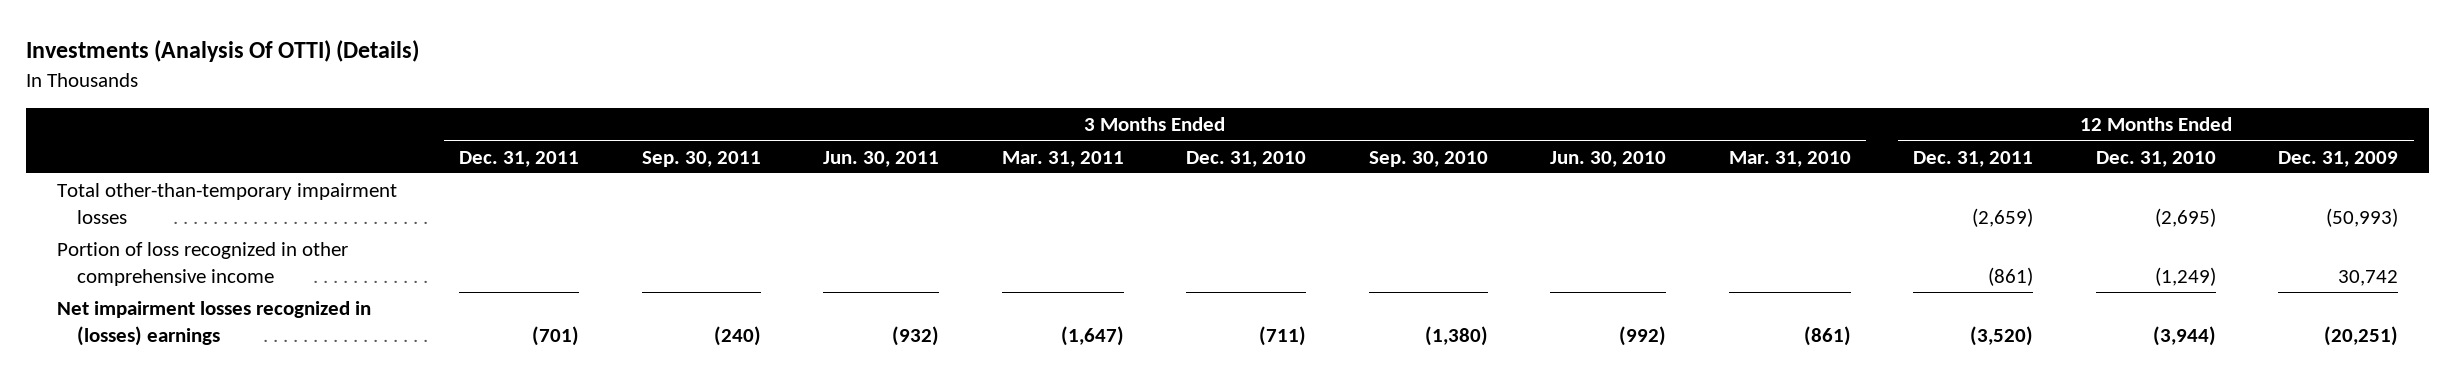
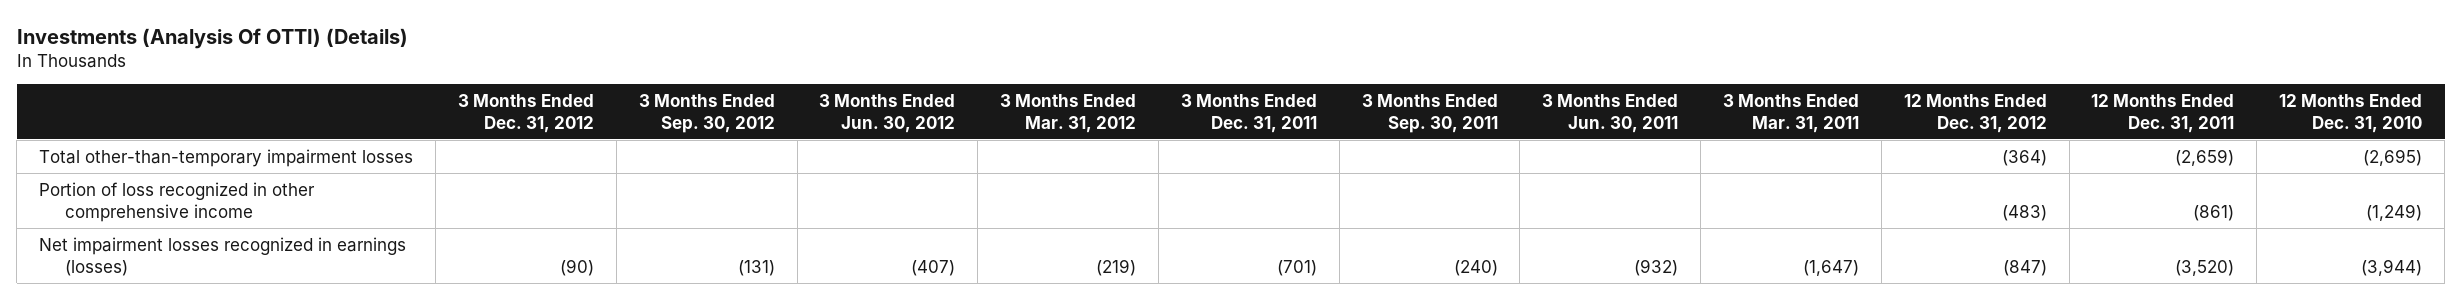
- | 3 Months Ended Dec. 31, 2011 | 3 Months Ended Sep. 30, 2011 | 3 Months Ended Jun. 30, 2011 | 3 Months Ended Mar. 31, 2011 | 3 Months Ended Dec. 31, 2010 | 3 Months Ended Sep. 30, 2010 | 3 Months Ended Jun. 30, 2010 | 3 Months Ended Mar. 31, 2010 | 12 Months Ended Dec. 31, 2011 | 12 Months Ended Dec. 31, 2010 | 12 Months Ended Dec. 31, 2009
+ | 3 Months Ended Dec. 31, 2012 | 3 Months Ended Sep. 30, 2012 | 3 Months Ended Jun. 30, 2012 | 3 Months Ended Mar. 31, 2012 | 3 Months Ended Dec. 31, 2011 | 3 Months Ended Sep. 30, 2011 | 3 Months Ended Jun. 30, 2011 | 3 Months Ended Mar. 31, 2011 | 12 Months Ended Dec. 31, 2012 | 12 Months Ended Dec. 31, 2011 | 12 Months Ended Dec. 31, 2010
- Net impairment losses recognized in (losses) earnings | (701) | (240) | (932) | (1,647) | (711) | (1,380) | (992) | (861) | (3,520) | (3,944) | (20,251)
+ Net impairment losses recognized in earnings (losses) | (90) | (131) | (407) | (219) | (701) | (240) | (932) | (1,647) | (847) | (3,520) | (3,944)

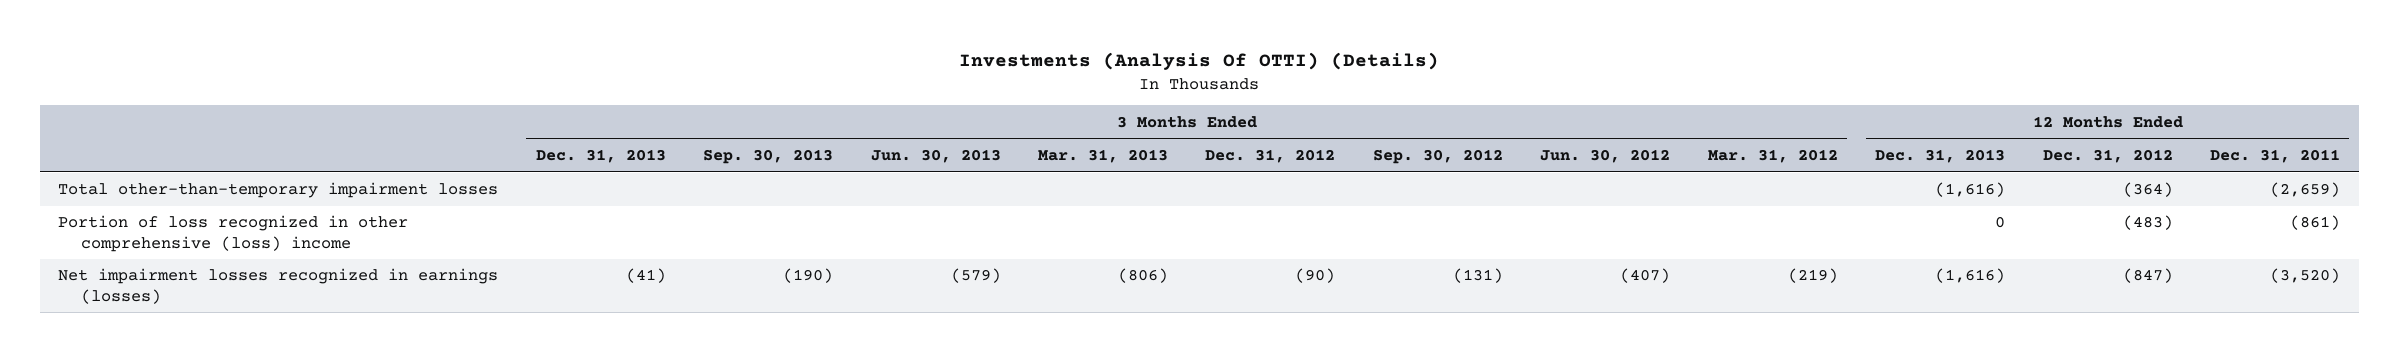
- | 3 Months Ended Dec. 31, 2012 | 3 Months Ended Sep. 30, 2012 | 3 Months Ended Jun. 30, 2012 | 3 Months Ended Mar. 31, 2012 | 3 Months Ended Dec. 31, 2011 | 3 Months Ended Sep. 30, 2011 | 3 Months Ended Jun. 30, 2011 | 3 Months Ended Mar. 31, 2011 | 12 Months Ended Dec. 31, 2012 | 12 Months Ended Dec. 31, 2011 | 12 Months Ended Dec. 31, 2010
+ | 3 Months Ended Dec. 31, 2013 | 3 Months Ended Sep. 30, 2013 | 3 Months Ended Jun. 30, 2013 | 3 Months Ended Mar. 31, 2013 | 3 Months Ended Dec. 31, 2012 | 3 Months Ended Sep. 30, 2012 | 3 Months Ended Jun. 30, 2012 | 3 Months Ended Mar. 31, 2012 | 12 Months Ended Dec. 31, 2013 | 12 Months Ended Dec. 31, 2012 | 12 Months Ended Dec. 31, 2011
- Portion of loss recognized in other comprehensive income | | | | | | | | | (483) | (861) | (1,249)
+ Portion of loss recognized in other comprehensive (loss) income | | | | | | | | | 0 | (483) | (861)

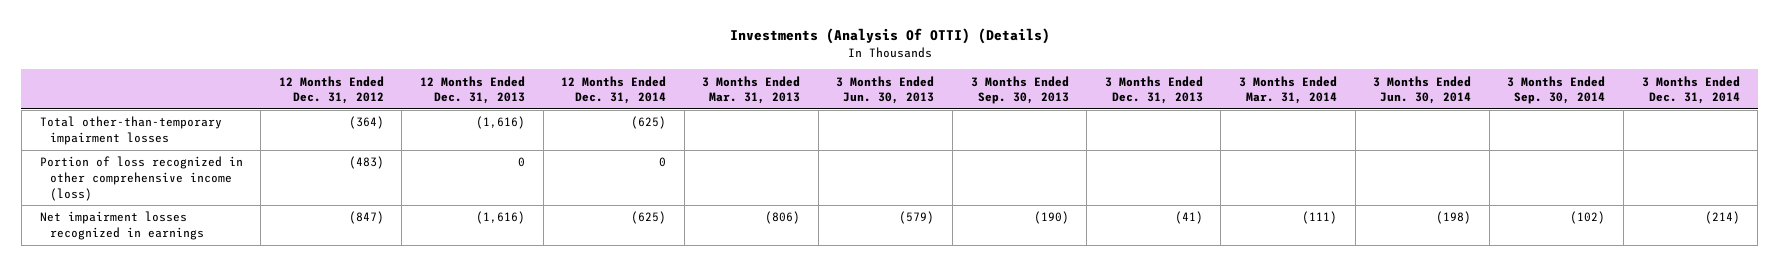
- | 3 Months Ended Dec. 31, 2013 | 3 Months Ended Sep. 30, 2013 | 3 Months Ended Jun. 30, 2013 | 3 Months Ended Mar. 31, 2013 | 3 Months Ended Dec. 31, 2012 | 3 Months Ended Sep. 30, 2012 | 3 Months Ended Jun. 30, 2012 | 3 Months Ended Mar. 31, 2012 | 12 Months Ended Dec. 31, 2013 | 12 Months Ended Dec. 31, 2012 | 12 Months Ended Dec. 31, 2011
+ | 12 Months Ended Dec. 31, 2012 | 12 Months Ended Dec. 31, 2013 | 12 Months Ended Dec. 31, 2014 | 3 Months Ended Mar. 31, 2013 | 3 Months Ended Jun. 30, 2013 | 3 Months Ended Sep. 30, 2013 | 3 Months Ended Dec. 31, 2013 | 3 Months Ended Mar. 31, 2014 | 3 Months Ended Jun. 30, 2014 | 3 Months Ended Sep. 30, 2014 | 3 Months Ended Dec. 31, 2014
- Portion of loss recognized in other comprehensive (loss) income | | | | | | | | | 0 | (483) | (861)
- Net impairment losses recognized in earnings (losses) | (41) | (190) | (579) | (806) | (90) | (131) | (407) | (219) | (1,616) | (847) | (3,520)
+ Portion of loss recognized in other comprehensive income (loss) | (483) | 0 | 0 | | | | | | | |
+ Net impairment losses recognized in earnings | (847) | (1,616) | (625) | (806) | (579) | (190) | (41) | (111) | (198) | (102) | (214)

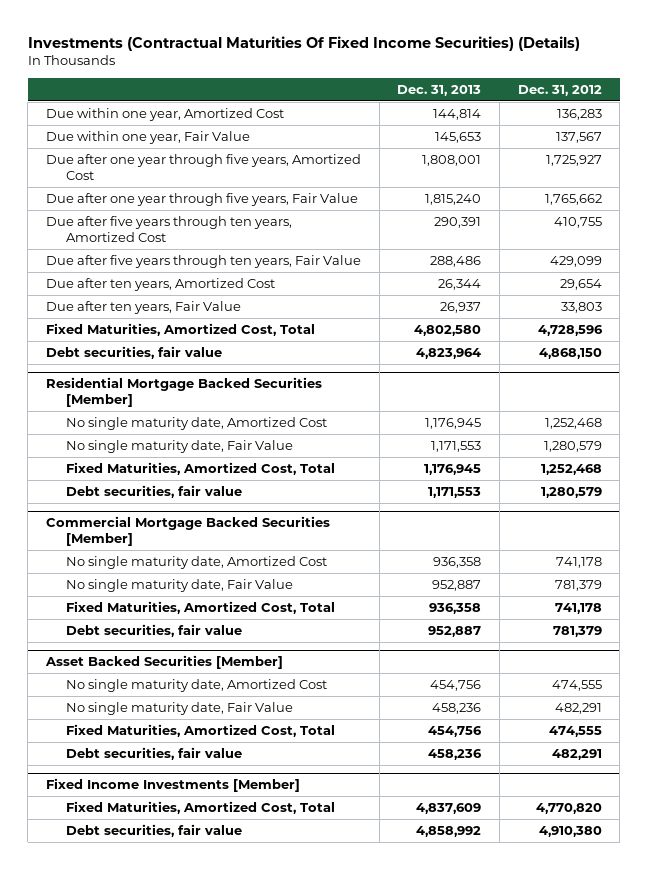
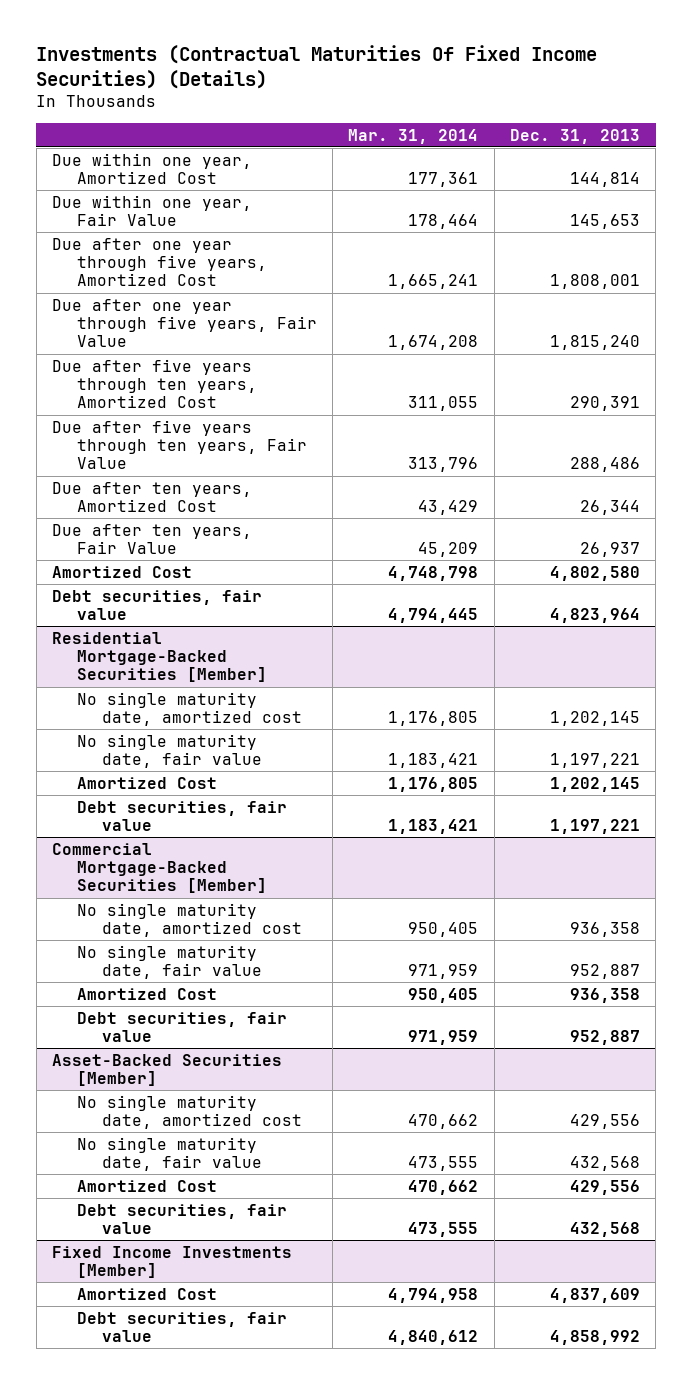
- | Dec. 31, 2013 | Dec. 31, 2012
+ | Mar. 31, 2014 | Dec. 31, 2013
- Fixed Maturities, Amortized Cost, Total | 4,802,580 | 4,728,596
+ Amortized Cost | 4,748,798 | 4,802,580
- Residential Mortgage Backed Securities [Member]
- No single maturity date, Amortized Cost | 1,176,945 | 1,252,468
- No single maturity date, Fair Value | 1,171,553 | 1,280,579
- Fixed Maturities, Amortized Cost, Total | 1,176,945 | 1,252,468
- Debt securities, fair value | 1,171,553 | 1,280,579
- Commercial Mortgage Backed Securities [Member]
- No single maturity date, Amortized Cost | 936,358 | 741,178
- No single maturity date, Fair Value | 952,887 | 781,379
- Fixed Maturities, Amortized Cost, Total | 936,358 | 741,178
+ Residential Mortgage-Backed Securities [Member]
+ No single maturity date, amortized cost | 1,176,805 | 1,202,145
+ No single maturity date, fair value | 1,183,421 | 1,197,221
+ Amortized Cost | 1,176,805 | 1,202,145
+ Debt securities, fair value | 1,183,421 | 1,197,221
+ Commercial Mortgage-Backed Securities [Member]
+ No single maturity date, amortized cost | 950,405 | 936,358
+ No single maturity date, fair value | 971,959 | 952,887
+ Amortized Cost | 950,405 | 936,358
- Asset Backed Securities [Member]
- No single maturity date, Amortized Cost | 454,756 | 474,555
- No single maturity date, Fair Value | 458,236 | 482,291
- Fixed Maturities, Amortized Cost, Total | 454,756 | 474,555
- Debt securities, fair value | 458,236 | 482,291
+ Asset-Backed Securities [Member]
+ No single maturity date, amortized cost | 470,662 | 429,556
+ No single maturity date, fair value | 473,555 | 432,568
+ Amortized Cost | 470,662 | 429,556
+ Debt securities, fair value | 473,555 | 432,568
@ Fixed Income Investments [Member]
- Fixed Maturities, Amortized Cost, Total | 4,837,609 | 4,770,820
+ Amortized Cost | 4,794,958 | 4,837,609

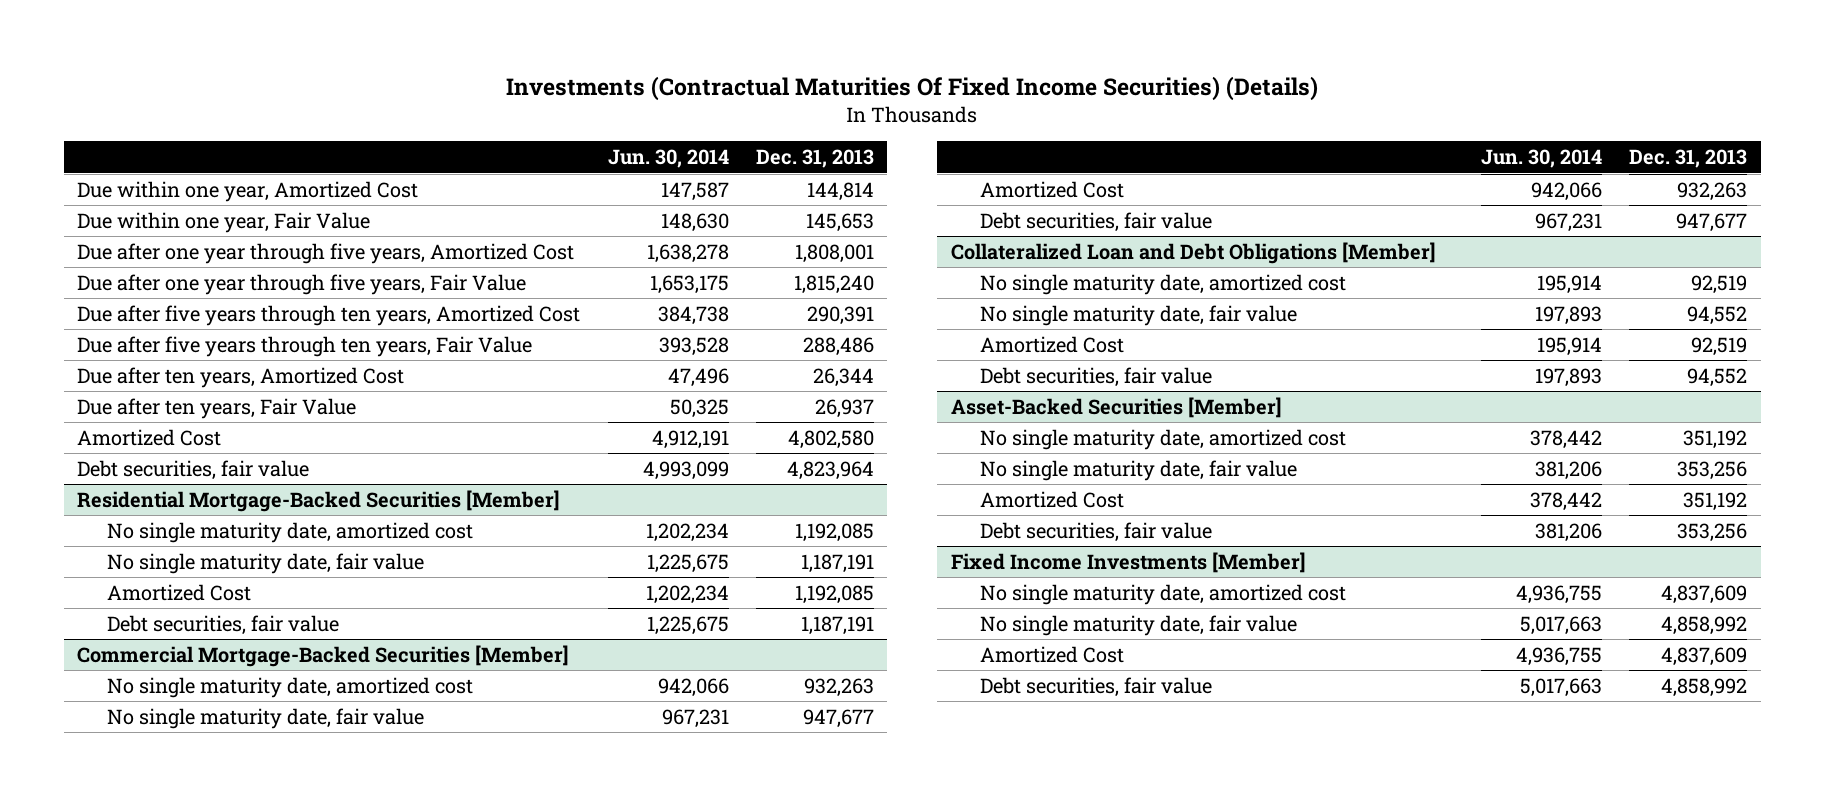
- | Mar. 31, 2014 | Dec. 31, 2013
+ | Jun. 30, 2014 | Dec. 31, 2013
@ Residential Mortgage-Backed Securities [Member]
- No single maturity date, amortized cost | 1,176,805 | 1,202,145
- No single maturity date, fair value | 1,183,421 | 1,197,221
- Amortized Cost | 1,176,805 | 1,202,145
- Debt securities, fair value | 1,183,421 | 1,197,221
+ No single maturity date, amortized cost | 1,202,234 | 1,192,085
+ No single maturity date, fair value | 1,225,675 | 1,187,191
+ Amortized Cost | 1,202,234 | 1,192,085
+ Debt securities, fair value | 1,225,675 | 1,187,191
@ Commercial Mortgage-Backed Securities [Member]
- No single maturity date, amortized cost | 950,405 | 936,358
- No single maturity date, fair value | 971,959 | 952,887
- Amortized Cost | 950,405 | 936,358
- Debt securities, fair value | 971,959 | 952,887
+ No single maturity date, amortized cost | 942,066 | 932,263
+ No single maturity date, fair value | 967,231 | 947,677
+ Amortized Cost | 942,066 | 932,263
+ Debt securities, fair value | 967,231 | 947,677
+ Collateralized Loan and Debt Obligations [Member]
+ No single maturity date, amortized cost | 195,914 | 92,519
+ No single maturity date, fair value | 197,893 | 94,552
+ Amortized Cost | 195,914 | 92,519
+ Debt securities, fair value | 197,893 | 94,552
@ Asset-Backed Securities [Member]
- No single maturity date, amortized cost | 470,662 | 429,556
- No single maturity date, fair value | 473,555 | 432,568
- Amortized Cost | 470,662 | 429,556
- Debt securities, fair value | 473,555 | 432,568
+ No single maturity date, amortized cost | 378,442 | 351,192
+ No single maturity date, fair value | 381,206 | 353,256
+ Amortized Cost | 378,442 | 351,192
+ Debt securities, fair value | 381,206 | 353,256
@ Fixed Income Investments [Member]
+ No single maturity date, amortized cost | 4,936,755 | 4,837,609
+ No single maturity date, fair value | 5,017,663 | 4,858,992

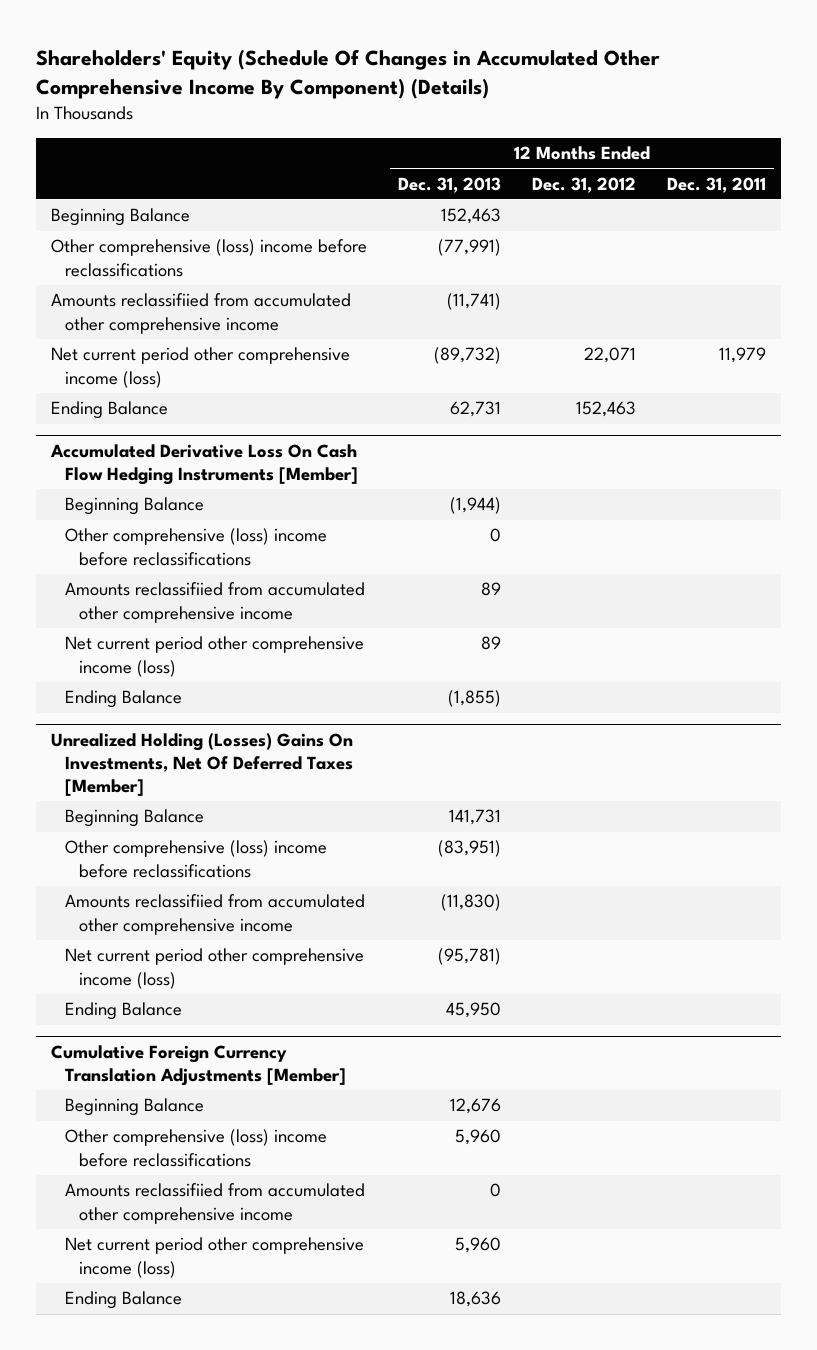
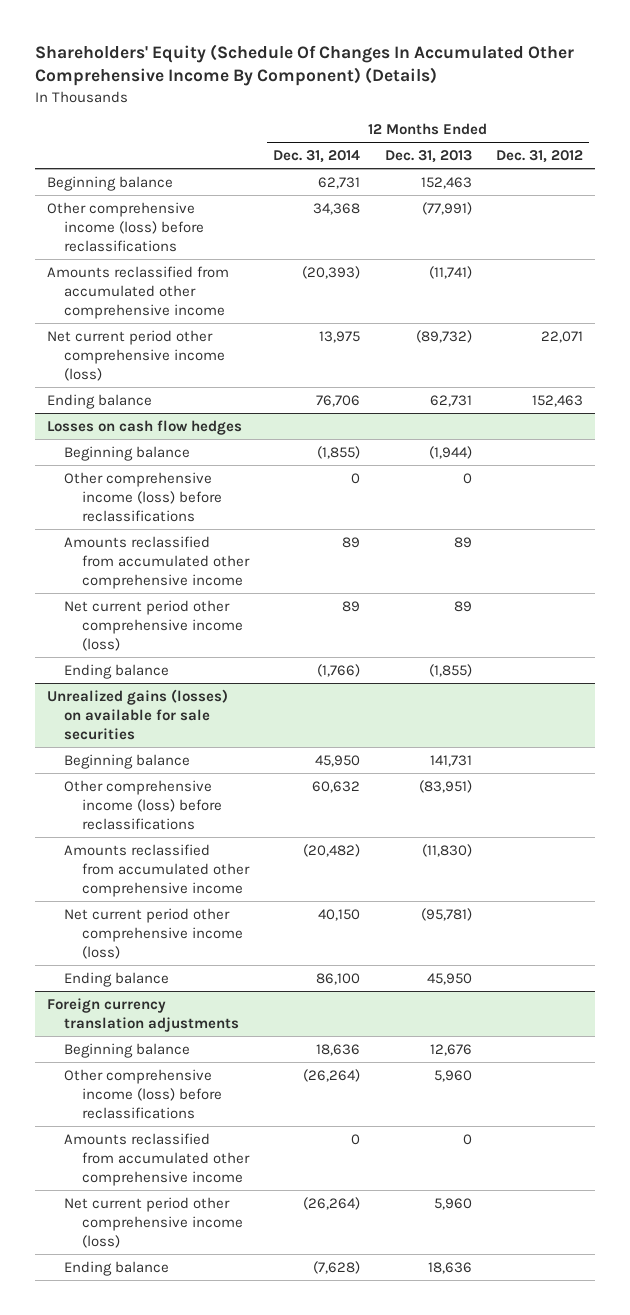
- Shareholders' Equity (Schedule Of Changes in Accumulated Other Comprehensive Income By Component) (Details)
+ Shareholders' Equity (Schedule Of Changes In Accumulated Other Comprehensive Income By Component) (Details)
- | 12 Months Ended Dec. 31, 2013 | 12 Months Ended Dec. 31, 2012 | 12 Months Ended Dec. 31, 2011
+ | 12 Months Ended Dec. 31, 2014 | 12 Months Ended Dec. 31, 2013 | 12 Months Ended Dec. 31, 2012
- Beginning Balance | 152,463 | |
- Other comprehensive (loss) income before reclassifications | (77,991) | |
- Amounts reclassifiied from accumulated other comprehensive income | (11,741) | |
+ Beginning balance | 62,731 | 152,463 |
+ Other comprehensive income (loss) before reclassifications | 34,368 | (77,991) |
+ Amounts reclassified from accumulated other comprehensive income | (20,393) | (11,741) |
- Ending Balance | 62,731 | 152,463 |
- Accumulated Derivative Loss On Cash Flow Hedging Instruments [Member]
- Beginning Balance | (1,944) | |
- Other comprehensive (loss) income before reclassifications | 0 | |
- Amounts reclassifiied from accumulated other comprehensive income | 89 | |
+ Ending balance | 76,706 | 62,731 | 152,463
+ Losses on cash flow hedges
+ Beginning balance | (1,855) | (1,944) |
+ Other comprehensive income (loss) before reclassifications | 0 | 0 |
+ Amounts reclassified from accumulated other comprehensive income | 89 | 89 |
- Ending Balance | (1,855) | |
- Unrealized Holding (Losses) Gains On Investments, Net Of Deferred Taxes [Member]
- Beginning Balance | 141,731 | |
- Other comprehensive (loss) income before reclassifications | (83,951) | |
- Amounts reclassifiied from accumulated other comprehensive income | (11,830) | |
+ Ending balance | (1,766) | (1,855) |
+ Unrealized gains (losses) on available for sale securities
+ Beginning balance | 45,950 | 141,731 |
+ Other comprehensive income (loss) before reclassifications | 60,632 | (83,951) |
+ Amounts reclassified from accumulated other comprehensive income | (20,482) | (11,830) |
- Ending Balance | 45,950 | |
- Cumulative Foreign Currency Translation Adjustments [Member]
- Beginning Balance | 12,676 | |
- Other comprehensive (loss) income before reclassifications | 5,960 | |
- Amounts reclassifiied from accumulated other comprehensive income | 0 | |
+ Ending balance | 86,100 | 45,950 |
+ Foreign currency translation adjustments
+ Beginning balance | 18,636 | 12,676 |
+ Other comprehensive income (loss) before reclassifications | (26,264) | 5,960 |
+ Amounts reclassified from accumulated other comprehensive income | 0 | 0 |
- Ending Balance | 18,636 | |
+ Ending balance | (7,628) | 18,636 |

